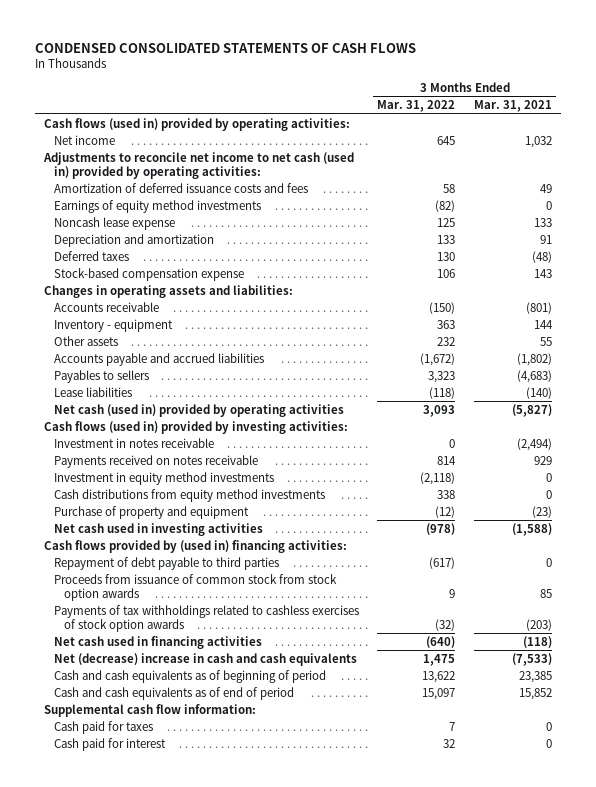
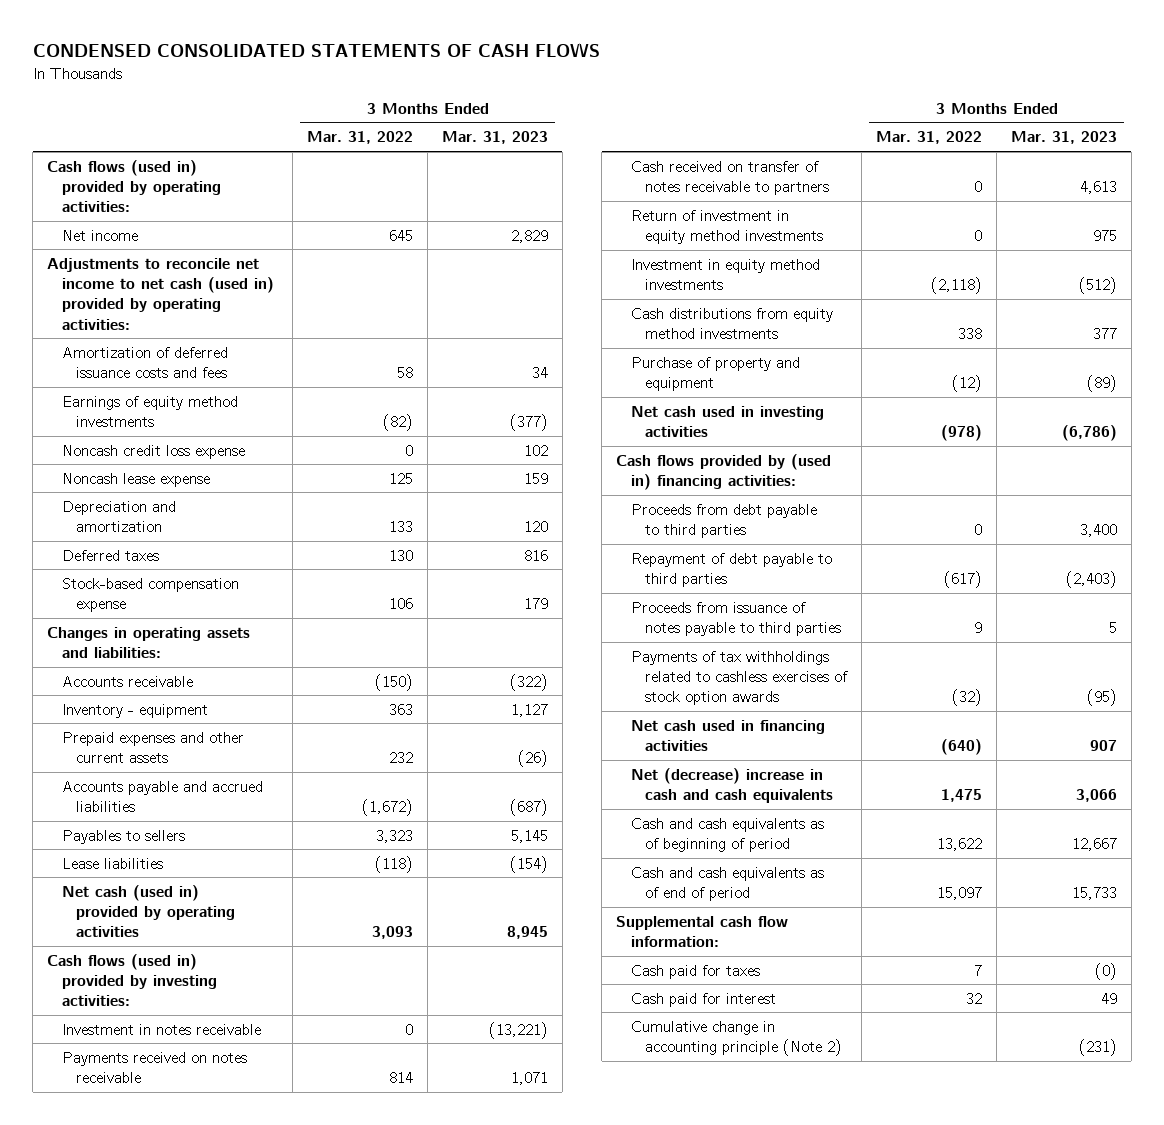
- | 3 Months Ended Mar. 31, 2022 | 3 Months Ended Mar. 31, 2021
+ | 3 Months Ended Mar. 31, 2022 | 3 Months Ended Mar. 31, 2023
+ Noncash credit loss expense | 0 | 102
- Other assets | 232 | 55
+ Prepaid expenses and other current assets | 232 | (26)
+ Cash received on transfer of notes receivable to partners | 0 | 4,613
+ Return of investment in equity method investments | 0 | 975
+ Proceeds from debt payable to third parties | 0 | 3,400
- Proceeds from issuance of common stock from stock option awards | 9 | 85
+ Proceeds from issuance of notes payable to third parties | 9 | 5
+ Cumulative change in accounting principle (Note 2) | | (231)

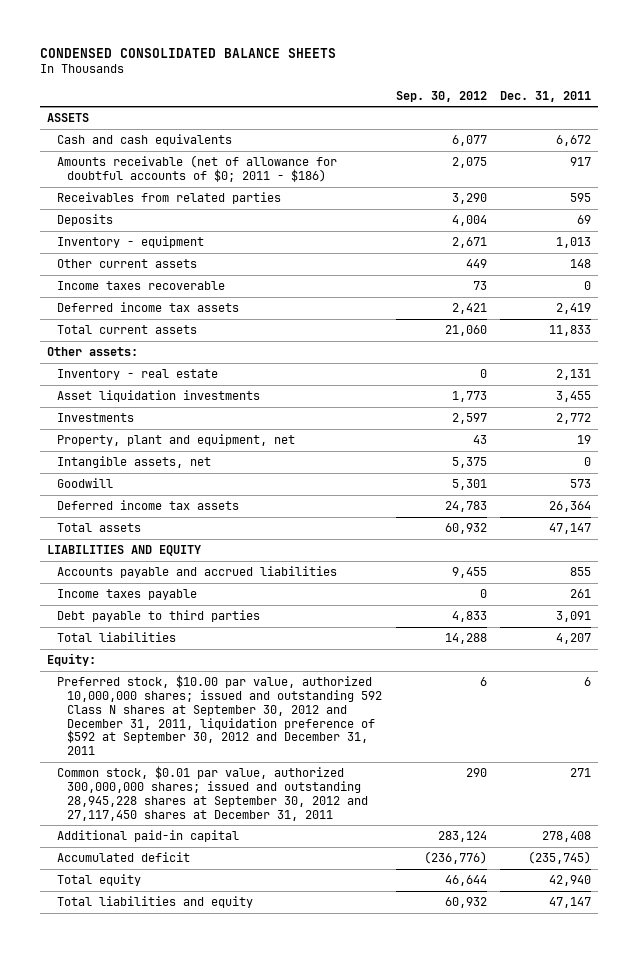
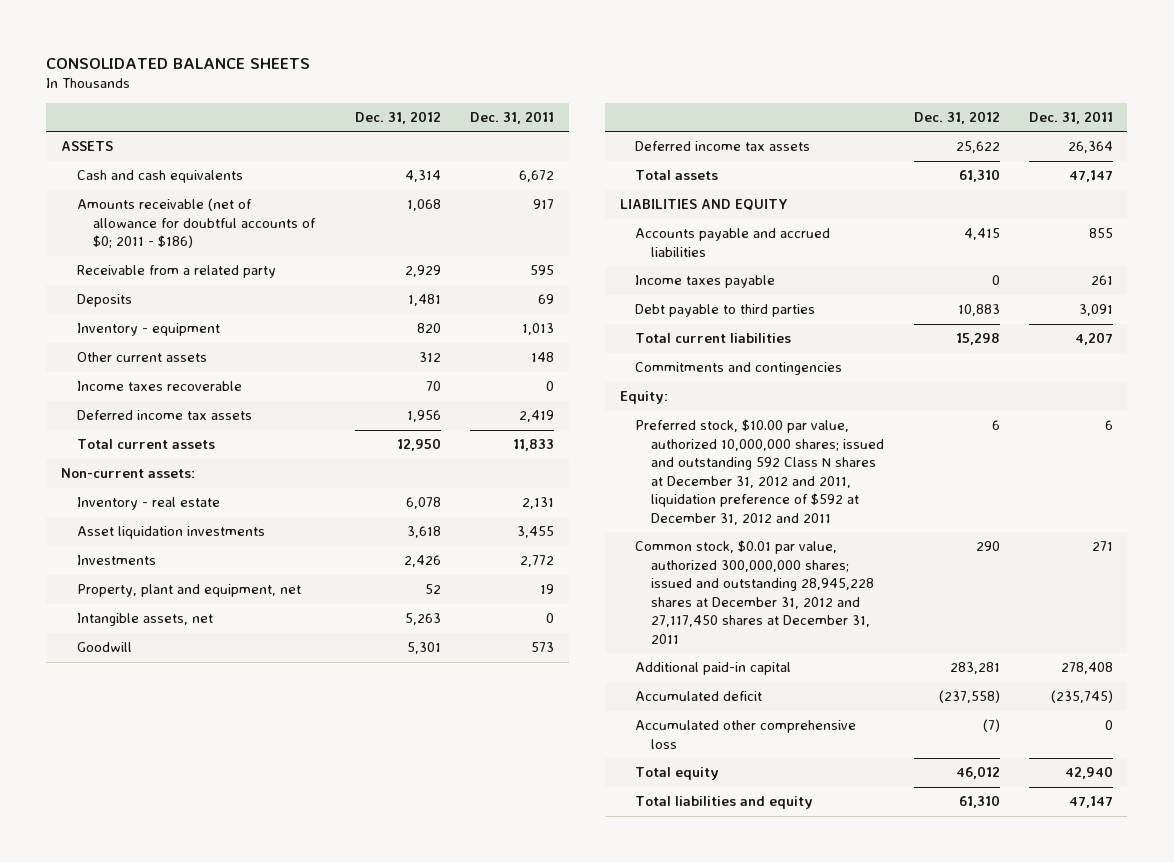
- CONDENSED CONSOLIDATED BALANCE SHEETS
+ CONSOLIDATED BALANCE SHEETS
- | Sep. 30, 2012 | Dec. 31, 2011
+ | Dec. 31, 2012 | Dec. 31, 2011
- Receivables from related parties | 3,290 | 595
+ Receivable from a related party | 2,929 | 595
- Other assets:
+ Non-current assets:
- Total liabilities | 14,288 | 4,207
+ Total current liabilities | 15,298 | 4,207
+ Commitments and contingencies
- Preferred stock, $10.00 par value, authorized 10,000,000 shares; issued and outstanding 592 Class N shares at September 30, 2012 and December 31, 2011, liquidation preference of $592 at September 30, 2012 and December 31, 2011 | 6 | 6
- Common stock, $0.01 par value, authorized 300,000,000 shares; issued and outstanding 28,945,228 shares at September 30, 2012 and 27,117,450 shares at December 31, 2011 | 290 | 271
+ Preferred stock, $10.00 par value, authorized 10,000,000 shares; issued and outstanding 592 Class N shares at December 31, 2012 and 2011, liquidation preference of $592 at December 31, 2012 and 2011 | 6 | 6
+ Common stock, $0.01 par value, authorized 300,000,000 shares; issued and outstanding 28,945,228 shares at December 31, 2012 and 27,117,450 shares at December 31, 2011 | 290 | 271
+ Accumulated other comprehensive loss | (7) | 0

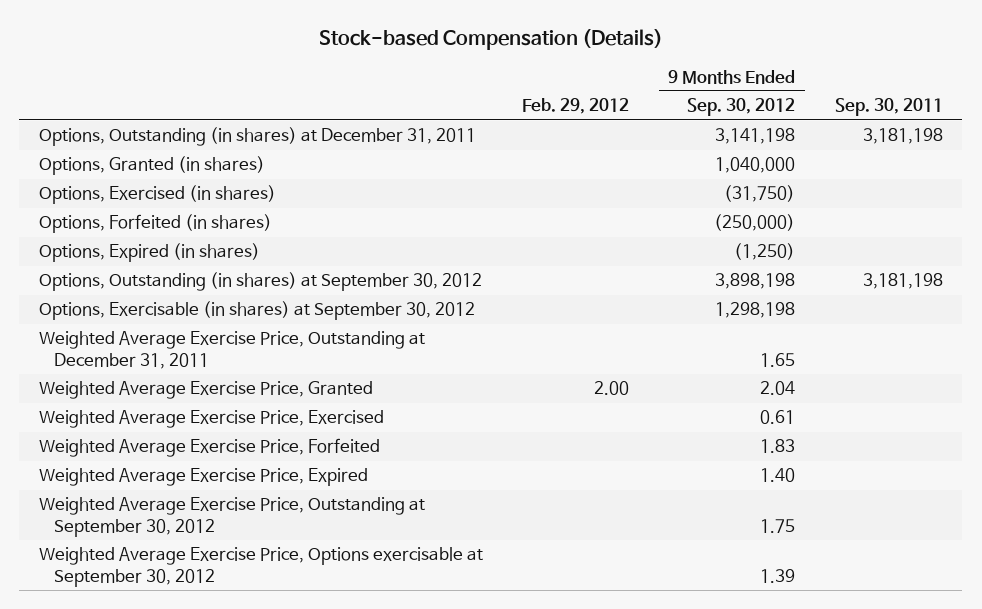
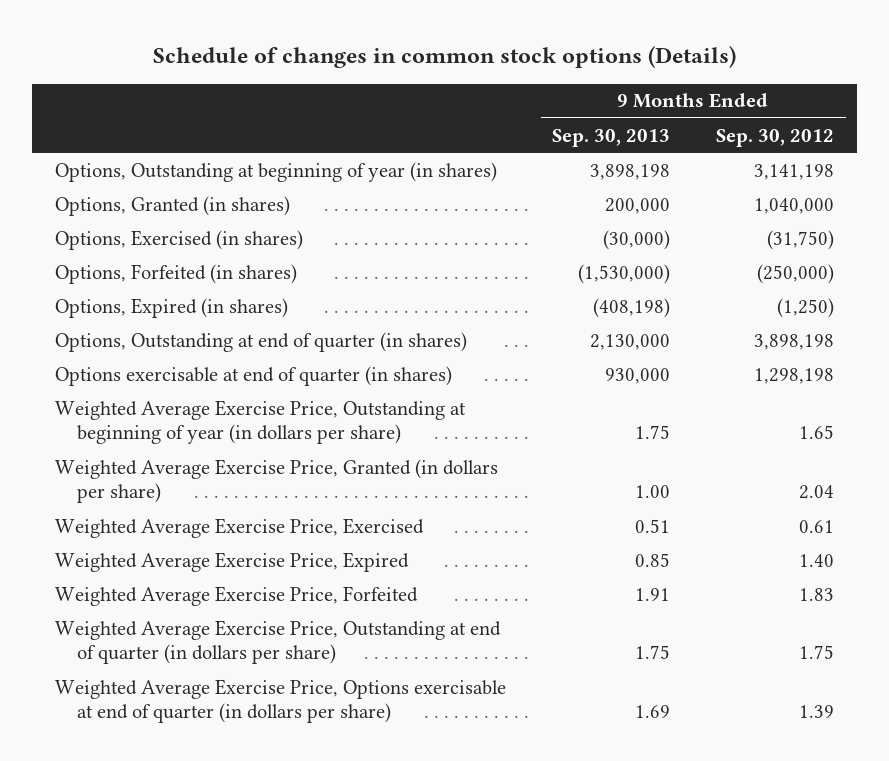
- Stock-based Compensation (Details)
+ Schedule of changes in common stock options (Details)
- | Feb. 29, 2012 | 9 Months Ended Sep. 30, 2012 | Sep. 30, 2011
+ | 9 Months Ended Sep. 30, 2013 | 9 Months Ended Sep. 30, 2012
- Options, Outstanding (in shares) at December 31, 2011 | | 3,141,198 | 3,181,198
+ Options, Outstanding at beginning of year (in shares) | 3,898,198 | 3,141,198
- Options, Outstanding (in shares) at September 30, 2012 | | 3,898,198 | 3,181,198
- Options, Exercisable (in shares) at September 30, 2012 | | 1,298,198 |
- Weighted Average Exercise Price, Outstanding at December 31, 2011 | | 1.65 |
- Weighted Average Exercise Price, Granted | 2.00 | 2.04 |
+ Options, Outstanding at end of quarter (in shares) | 2,130,000 | 3,898,198
+ Options exercisable at end of quarter (in shares) | 930,000 | 1,298,198
+ Weighted Average Exercise Price, Outstanding at beginning of year (in dollars per share) | 1.75 | 1.65
+ Weighted Average Exercise Price, Granted (in dollars per share) | 1.00 | 2.04
- Weighted Average Exercise Price, Outstanding at September 30, 2012 | | 1.75 |
- Weighted Average Exercise Price, Options exercisable at September 30, 2012 | | 1.39 |
moved down: Weighted Average Exercise Price, Forfeited | 1.91 | 1.83
+ Weighted Average Exercise Price, Outstanding at end of quarter (in dollars per share) | 1.75 | 1.75
+ Weighted Average Exercise Price, Options exercisable at end of quarter (in dollars per share) | 1.69 | 1.39

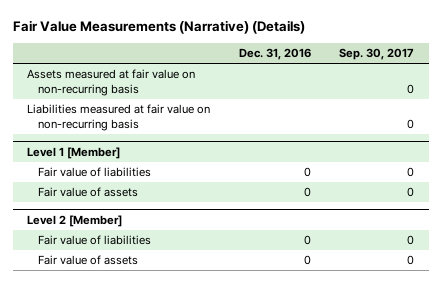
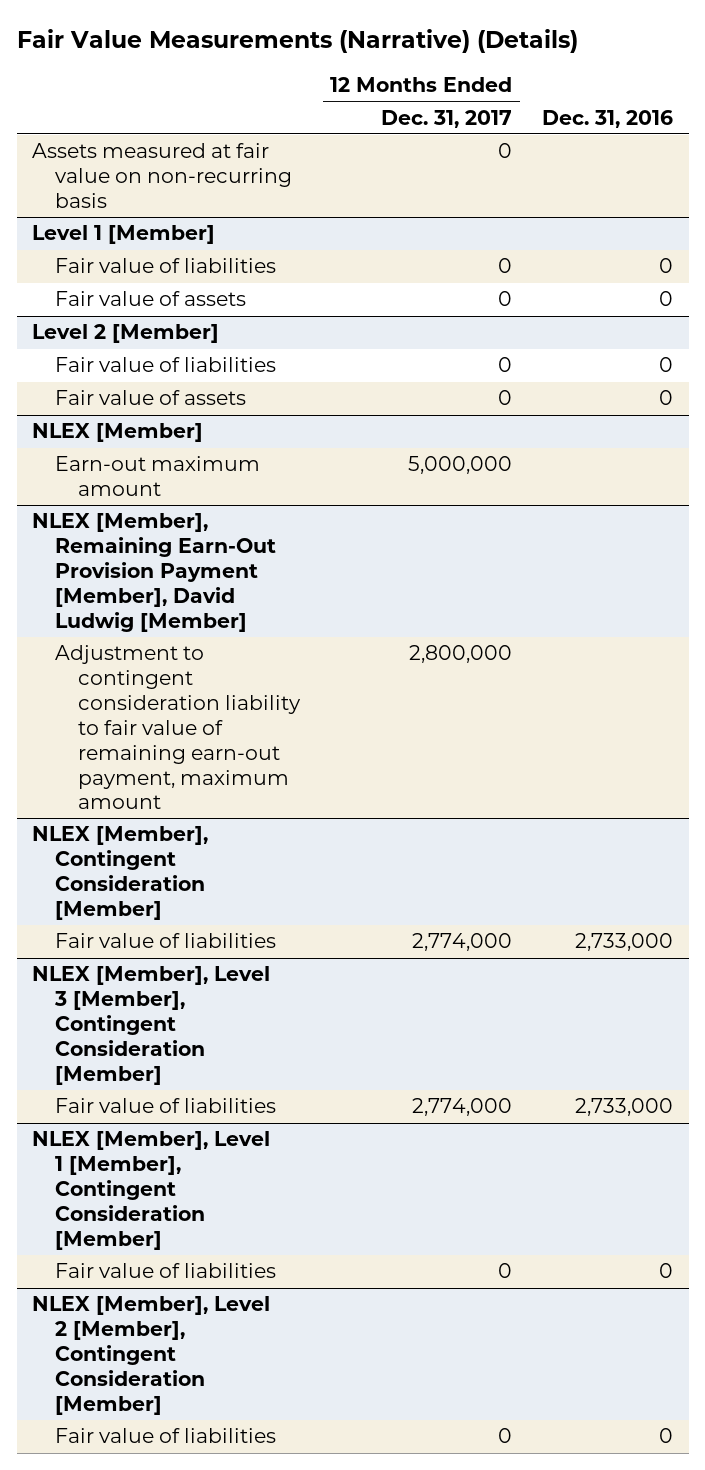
- | Dec. 31, 2016 | Sep. 30, 2017
+ | 12 Months Ended Dec. 31, 2017 | Dec. 31, 2016
- Liabilities measured at fair value on non-recurring basis | | 0
+ NLEX [Member]
+ Earn-out maximum amount | 5,000,000 |
+ NLEX [Member], Remaining Earn-Out Provision Payment [Member], David Ludwig [Member]
+ Adjustment to contingent consideration liability to fair value of remaining earn-out payment, maximum amount | 2,800,000 |
+ NLEX [Member], Contingent Consideration [Member]
+ Fair value of liabilities | 2,774,000 | 2,733,000
+ NLEX [Member], Level 3 [Member], Contingent Consideration [Member]
+ Fair value of liabilities | 2,774,000 | 2,733,000
+ NLEX [Member], Level 1 [Member], Contingent Consideration [Member]
+ Fair value of liabilities | 0 | 0
+ NLEX [Member], Level 2 [Member], Contingent Consideration [Member]
+ Fair value of liabilities | 0 | 0

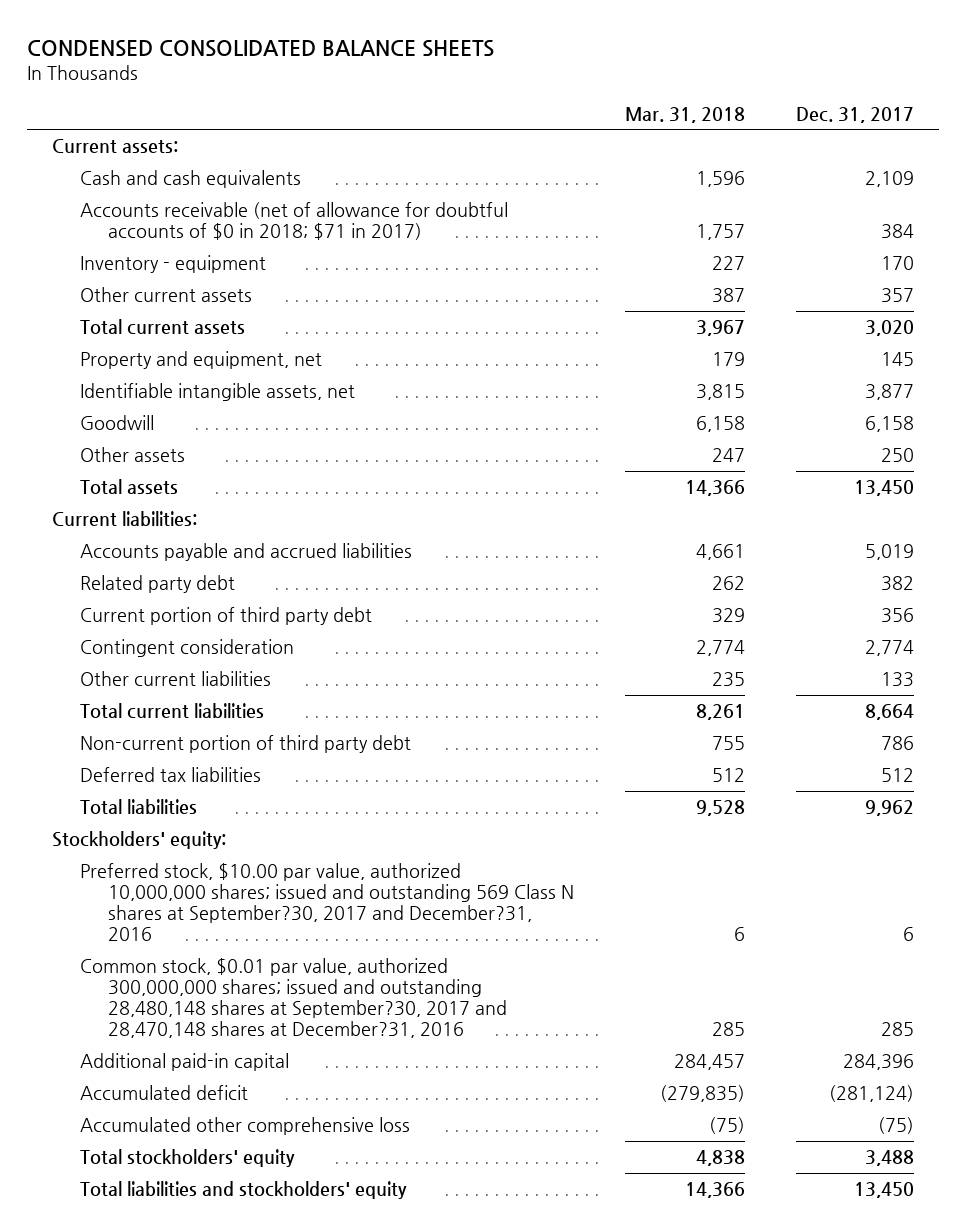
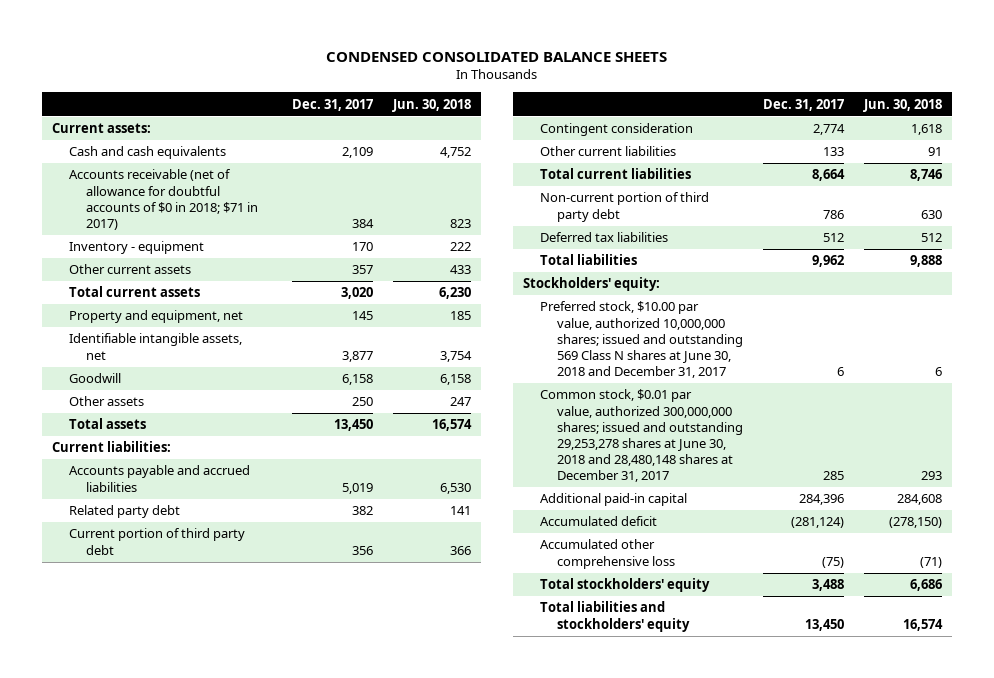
- | Mar. 31, 2018 | Dec. 31, 2017
+ | Dec. 31, 2017 | Jun. 30, 2018
- Preferred stock, $10.00 par value, authorized 10,000,000 shares; issued and outstanding 569 Class N shares at September?30, 2017 and December?31, 2016 | 6 | 6
- Common stock, $0.01 par value, authorized 300,000,000 shares; issued and outstanding 28,480,148 shares at September?30, 2017 and 28,470,148 shares at December?31, 2016 | 285 | 285
+ Preferred stock, $10.00 par value, authorized 10,000,000 shares; issued and outstanding 569 Class N shares at June 30, 2018 and December 31, 2017 | 6 | 6
+ Common stock, $0.01 par value, authorized 300,000,000 shares; issued and outstanding 29,253,278 shares at June 30, 2018 and 28,480,148 shares at December 31, 2017 | 285 | 293

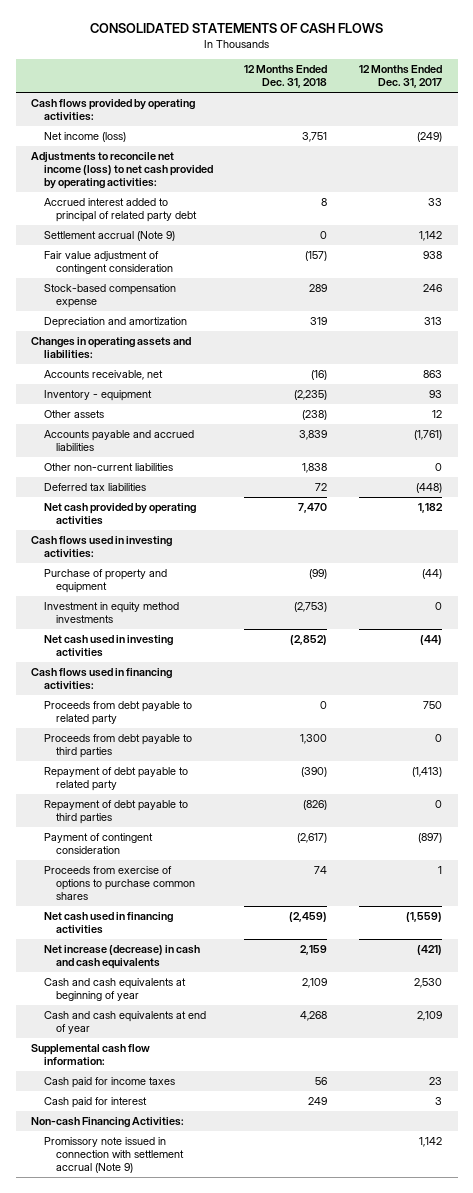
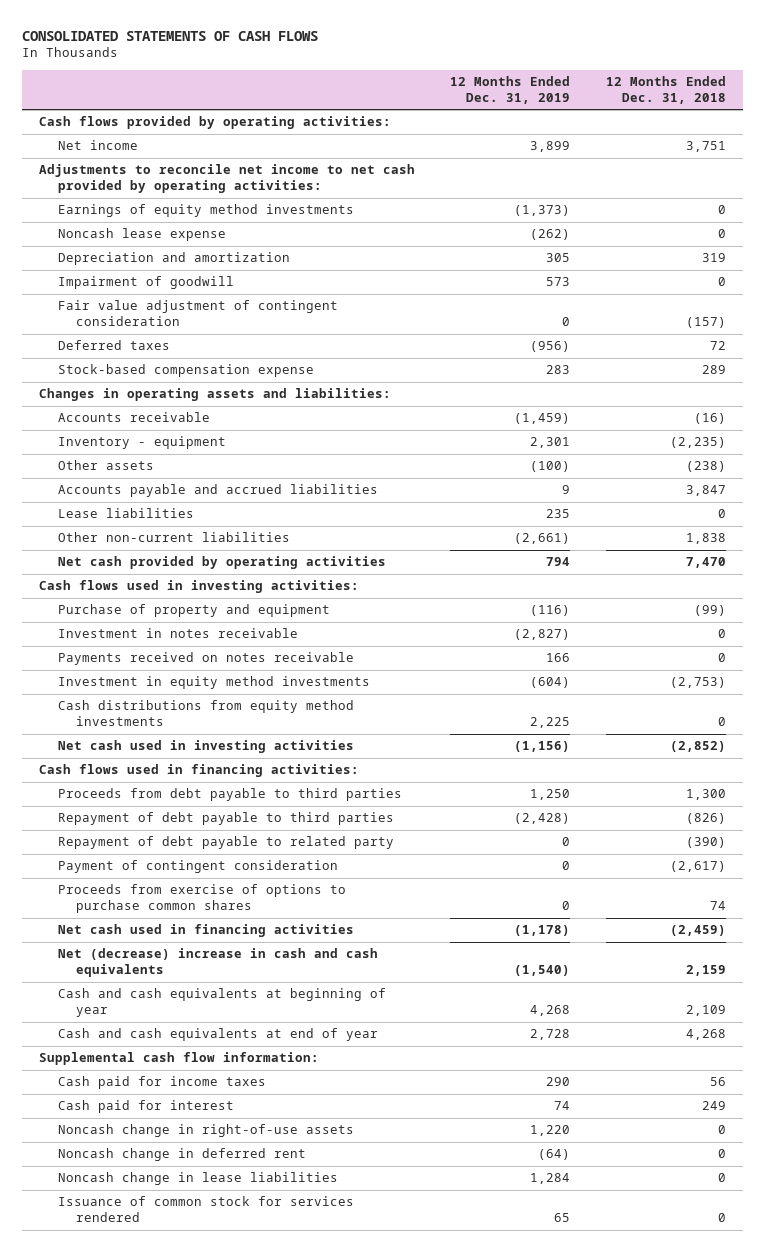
- | 12 Months Ended Dec. 31, 2018 | 12 Months Ended Dec. 31, 2017
+ | 12 Months Ended Dec. 31, 2019 | 12 Months Ended Dec. 31, 2018
- Net income (loss) | 3,751 | (249)
- Adjustments to reconcile net income (loss) to net cash provided by operating activities:
- Accrued interest added to principal of related party debt | 8 | 33
- Settlement accrual (Note 9) | 0 | 1,142
+ Net income | 3,899 | 3,751
+ Adjustments to reconcile net income to net cash provided by operating activities:
+ Earnings of equity method investments | (1,373) | 0
+ Noncash lease expense | (262) | 0
moved up: Depreciation and amortization | 305 | 319
+ Impairment of goodwill | 573 | 0
+ Deferred taxes | (956) | 72
- Accounts receivable, net | (16) | 863
+ Accounts receivable | (1,459) | (16)
- Accounts payable and accrued liabilities | 3,839 | (1,761)
+ Accounts payable and accrued liabilities | 9 | 3,847
+ Lease liabilities | 235 | 0
- Deferred tax liabilities | 72 | (448)
+ Investment in notes receivable | (2,827) | 0
+ Payments received on notes receivable | 166 | 0
+ Cash distributions from equity method investments | 2,225 | 0
- Proceeds from debt payable to related party | 0 | 750
moved down: Repayment of debt payable to related party | 0 | (390)
- Net increase (decrease) in cash and cash equivalents | 2,159 | (421)
+ Net (decrease) increase in cash and cash equivalents | (1,540) | 2,159
- Non-cash Financing Activities:
- Promissory note issued in connection with settlement accrual (Note 9) | | 1,142
+ Noncash change in right-of-use assets | 1,220 | 0
+ Noncash change in deferred rent | (64) | 0
+ Noncash change in lease liabilities | 1,284 | 0
+ Issuance of common stock for services rendered | 65 | 0

